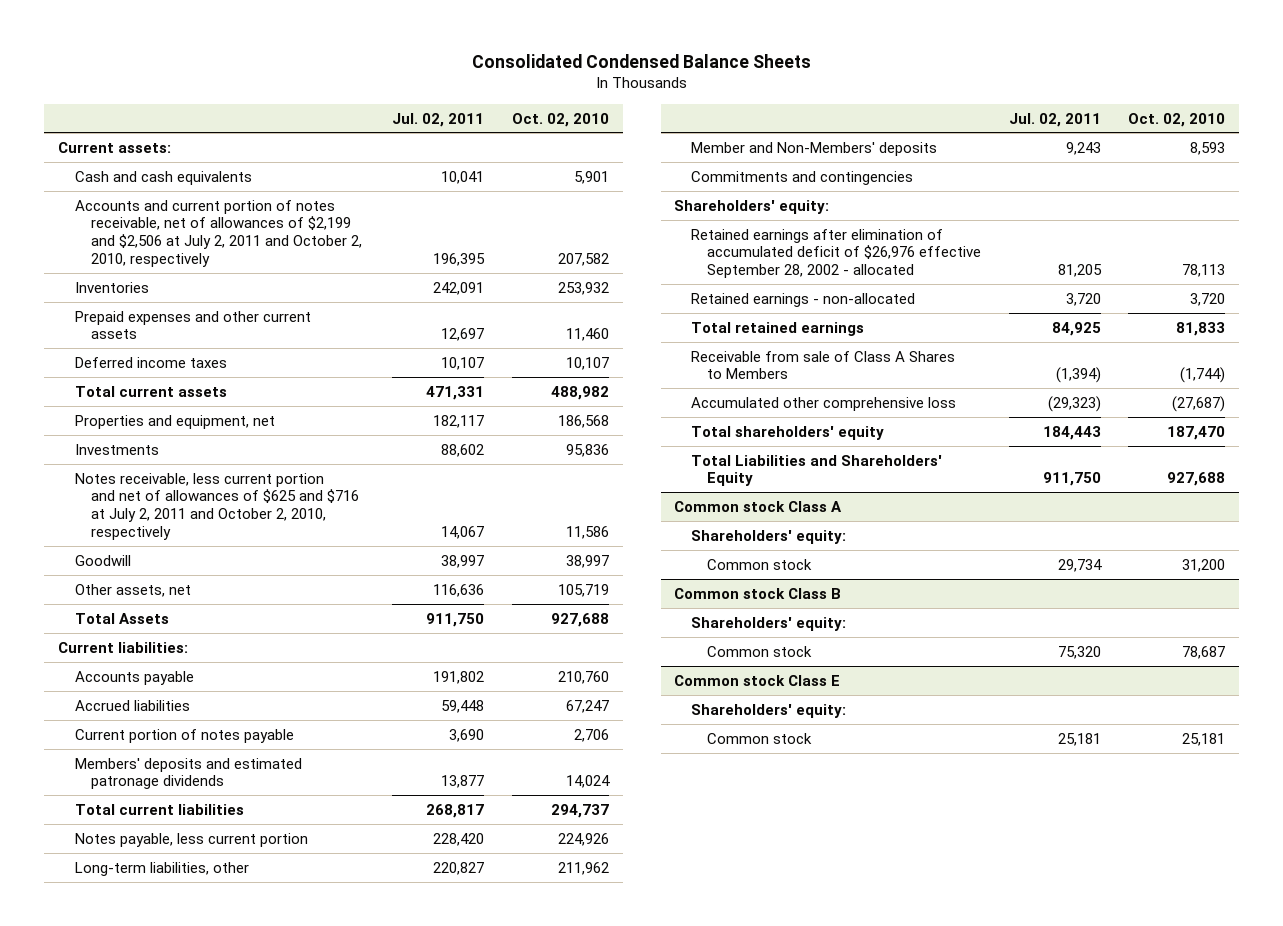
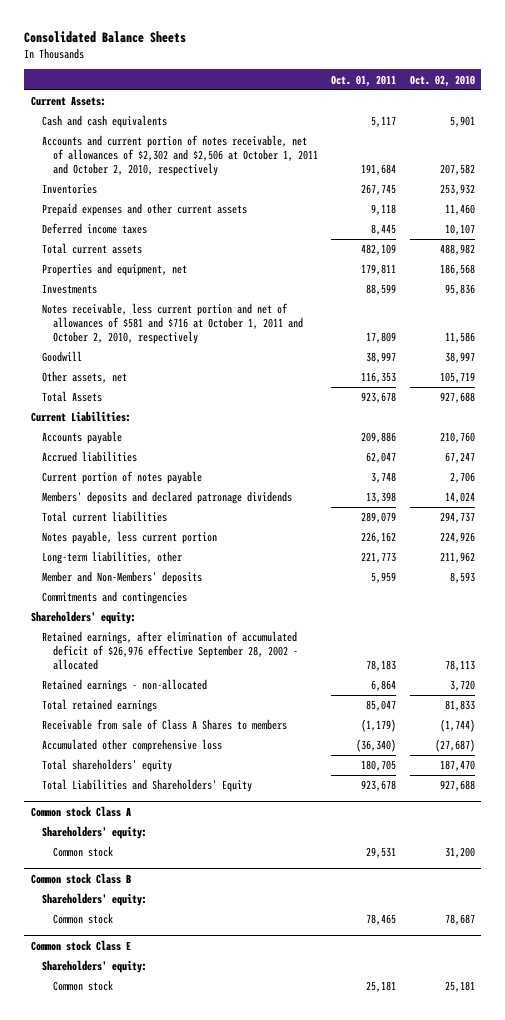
- Consolidated Condensed Balance Sheets
+ Consolidated Balance Sheets
- | Jul. 02, 2011 | Oct. 02, 2010
+ | Oct. 01, 2011 | Oct. 02, 2010
- Current assets:
+ Current Assets:
- Accounts and current portion of notes receivable, net of allowances of $2,199 and $2,506 at July 2, 2011 and October 2, 2010, respectively | 196,395 | 207,582
+ Accounts and current portion of notes receivable, net of allowances of $2,302 and $2,506 at October 1, 2011 and October 2, 2010, respectively | 191,684 | 207,582
- Notes receivable, less current portion and net of allowances of $625 and $716 at July 2, 2011 and October 2, 2010, respectively | 14,067 | 11,586
+ Notes receivable, less current portion and net of allowances of $581 and $716 at October 1, 2011 and October 2, 2010, respectively | 17,809 | 11,586
- Current liabilities:
+ Current Liabilities:
- Members' deposits and estimated patronage dividends | 13,877 | 14,024
+ Members' deposits and declared patronage dividends | 13,398 | 14,024
- Retained earnings after elimination of accumulated deficit of $26,976 effective September 28, 2002 - allocated | 81,205 | 78,113
+ Retained earnings, after elimination of accumulated deficit of $26,976 effective September 28, 2002 - allocated | 78,183 | 78,113
- Receivable from sale of Class A Shares to Members | (1,394) | (1,744)
+ Receivable from sale of Class A Shares to members | (1,179) | (1,744)

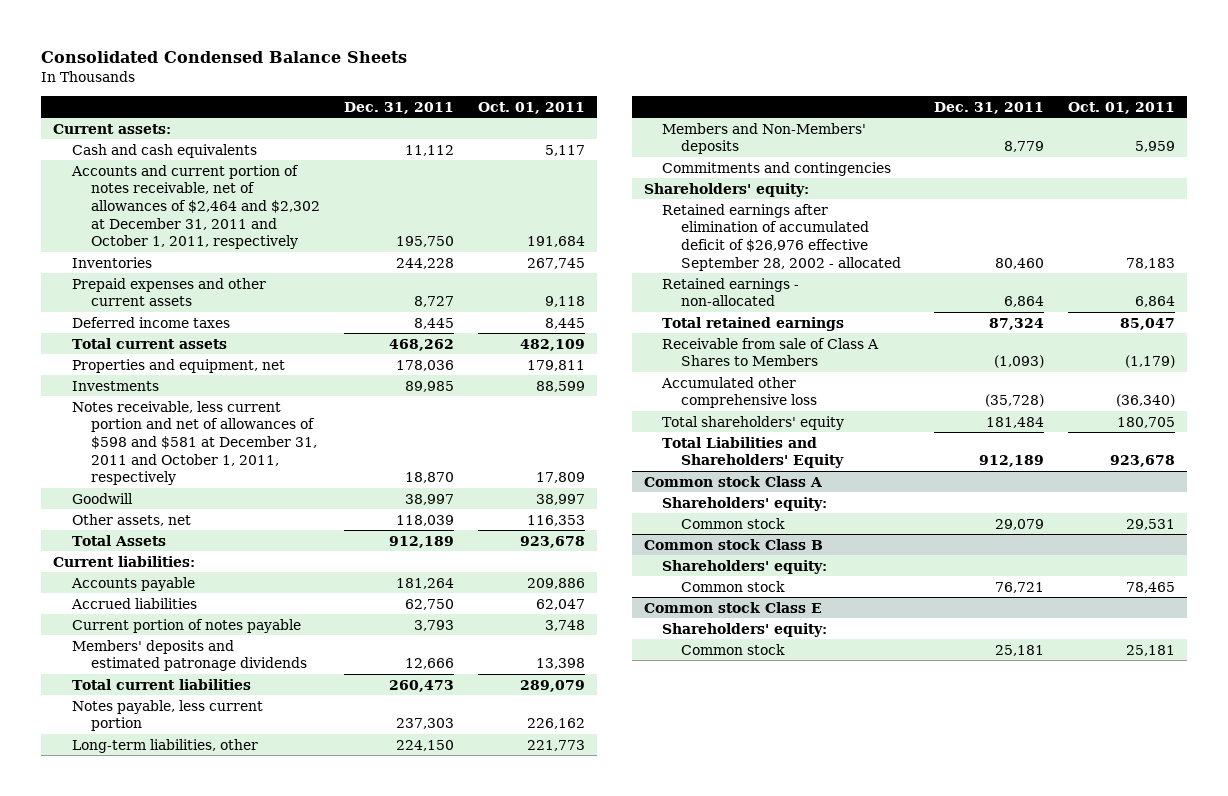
- Consolidated Balance Sheets
+ Consolidated Condensed Balance Sheets
- | Oct. 01, 2011 | Oct. 02, 2010
+ | Dec. 31, 2011 | Oct. 01, 2011
- Current Assets:
+ Current assets:
- Accounts and current portion of notes receivable, net of allowances of $2,302 and $2,506 at October 1, 2011 and October 2, 2010, respectively | 191,684 | 207,582
+ Accounts and current portion of notes receivable, net of allowances of $2,464 and $2,302 at December 31, 2011 and October 1, 2011, respectively | 195,750 | 191,684
- Notes receivable, less current portion and net of allowances of $581 and $716 at October 1, 2011 and October 2, 2010, respectively | 17,809 | 11,586
+ Notes receivable, less current portion and net of allowances of $598 and $581 at December 31, 2011 and October 1, 2011, respectively | 18,870 | 17,809
- Current Liabilities:
+ Current liabilities:
- Members' deposits and declared patronage dividends | 13,398 | 14,024
+ Members' deposits and estimated patronage dividends | 12,666 | 13,398
- Member and Non-Members' deposits | 5,959 | 8,593
+ Members and Non-Members' deposits | 8,779 | 5,959
- Retained earnings, after elimination of accumulated deficit of $26,976 effective September 28, 2002 - allocated | 78,183 | 78,113
+ Retained earnings after elimination of accumulated deficit of $26,976 effective September 28, 2002 - allocated | 80,460 | 78,183
- Receivable from sale of Class A Shares to members | (1,179) | (1,744)
+ Receivable from sale of Class A Shares to Members | (1,093) | (1,179)

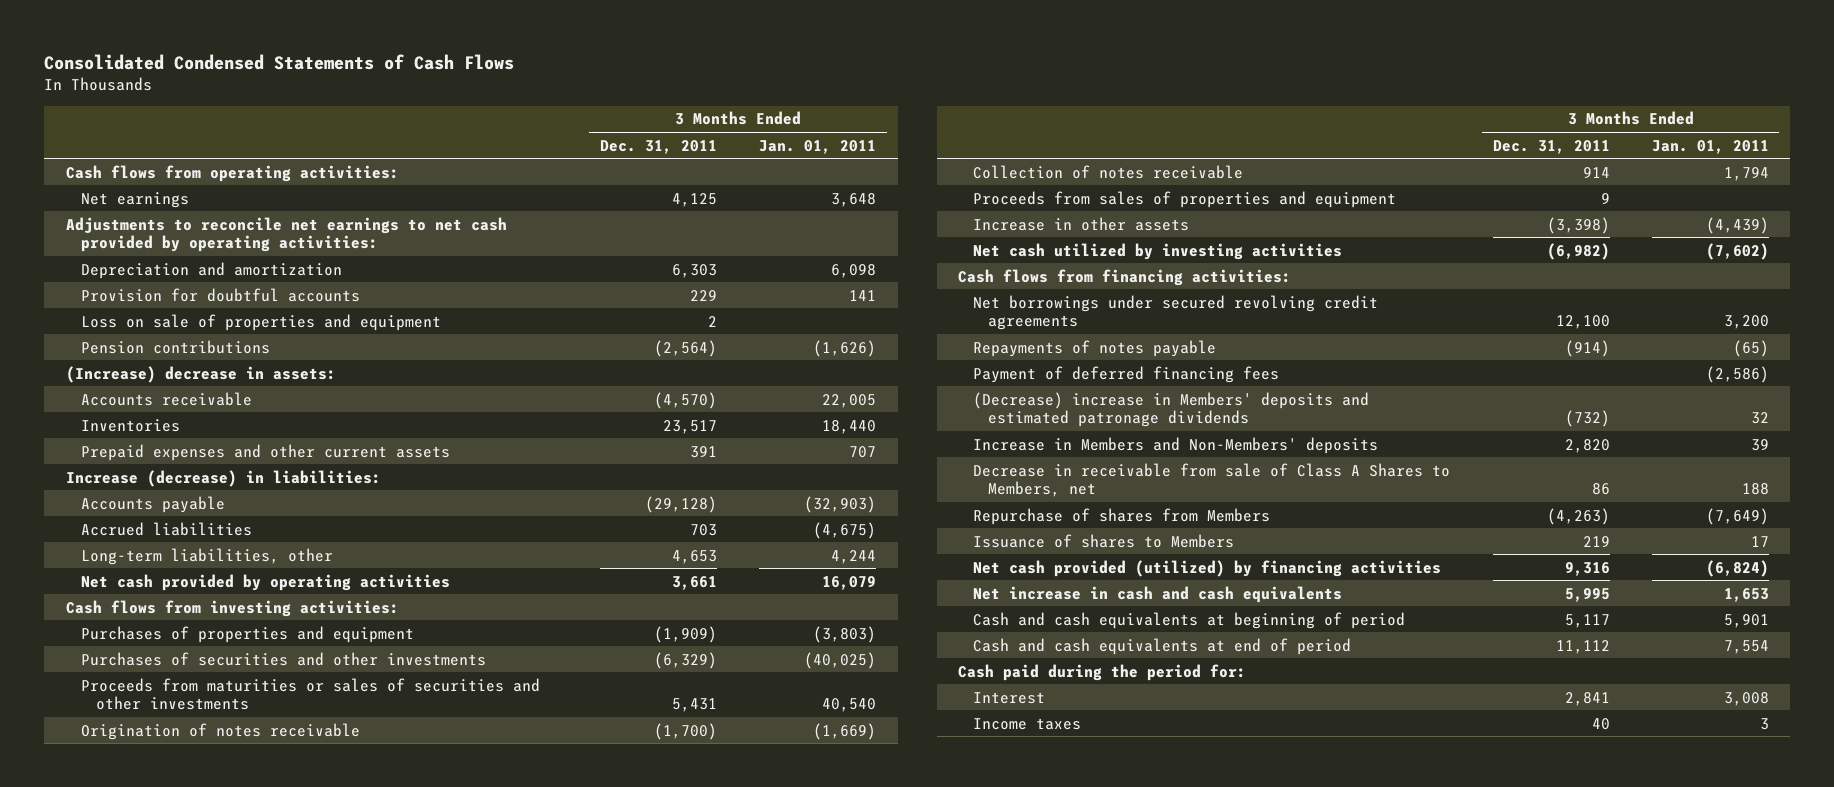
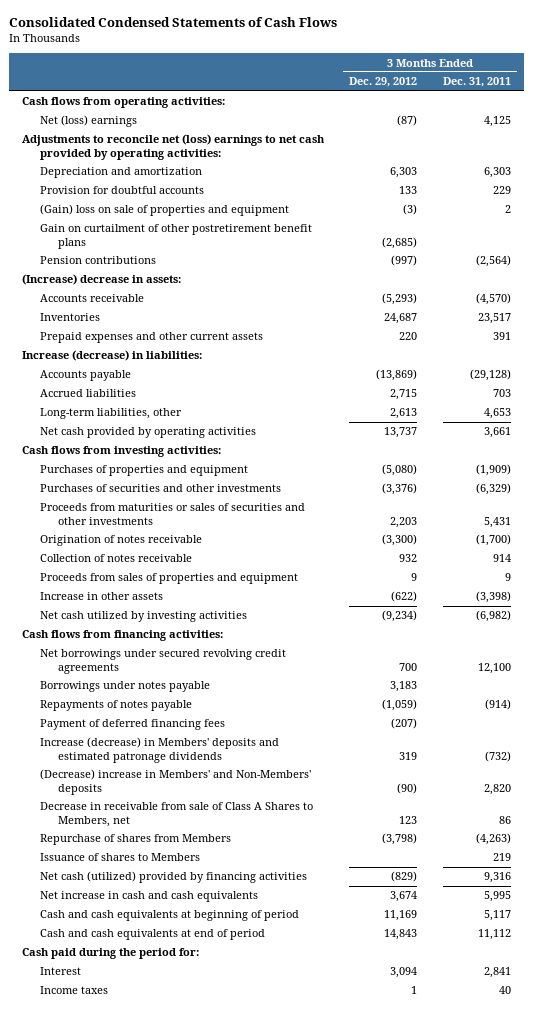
- | 3 Months Ended Dec. 31, 2011 | 3 Months Ended Jan. 01, 2011
+ | 3 Months Ended Dec. 29, 2012 | 3 Months Ended Dec. 31, 2011
- Net earnings | 4,125 | 3,648
- Adjustments to reconcile net earnings to net cash provided by operating activities:
+ Net (loss) earnings | (87) | 4,125
+ Adjustments to reconcile net (loss) earnings to net cash provided by operating activities:
- Loss on sale of properties and equipment | 2 |
+ (Gain) loss on sale of properties and equipment | (3) | 2
+ Gain on curtailment of other postretirement benefit plans | (2,685) |
+ Borrowings under notes payable | 3,183 |
- (Decrease) increase in Members' deposits and estimated patronage dividends | (732) | 32
- Increase in Members and Non-Members' deposits | 2,820 | 39
+ Increase (decrease) in Members' deposits and estimated patronage dividends | 319 | (732)
+ (Decrease) increase in Members' and Non-Members' deposits | (90) | 2,820
- Net cash provided (utilized) by financing activities | 9,316 | (6,824)
+ Net cash (utilized) provided by financing activities | (829) | 9,316

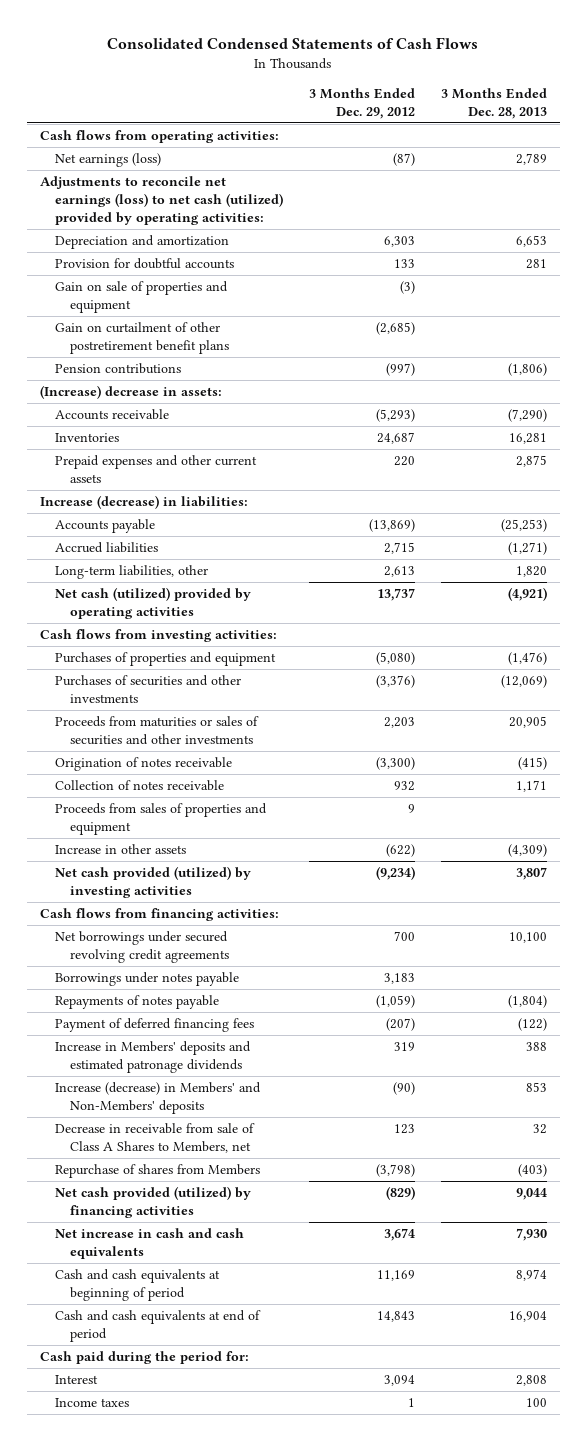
- | 3 Months Ended Dec. 29, 2012 | 3 Months Ended Dec. 31, 2011
+ | 3 Months Ended Dec. 29, 2012 | 3 Months Ended Dec. 28, 2013
- Net (loss) earnings | (87) | 4,125
- Adjustments to reconcile net (loss) earnings to net cash provided by operating activities:
+ Net earnings (loss) | (87) | 2,789
+ Adjustments to reconcile net earnings (loss) to net cash (utilized) provided by operating activities:
- (Gain) loss on sale of properties and equipment | (3) | 2
+ Gain on sale of properties and equipment | (3) |
- Net cash provided by operating activities | 13,737 | 3,661
+ Net cash (utilized) provided by operating activities | 13,737 | (4,921)
- Net cash utilized by investing activities | (9,234) | (6,982)
+ Net cash provided (utilized) by investing activities | (9,234) | 3,807
- Increase (decrease) in Members' deposits and estimated patronage dividends | 319 | (732)
- (Decrease) increase in Members' and Non-Members' deposits | (90) | 2,820
+ Increase in Members' deposits and estimated patronage dividends | 319 | 388
+ Increase (decrease) in Members' and Non-Members' deposits | (90) | 853
- Issuance of shares to Members | | 219
- Net cash (utilized) provided by financing activities | (829) | 9,316
+ Net cash provided (utilized) by financing activities | (829) | 9,044

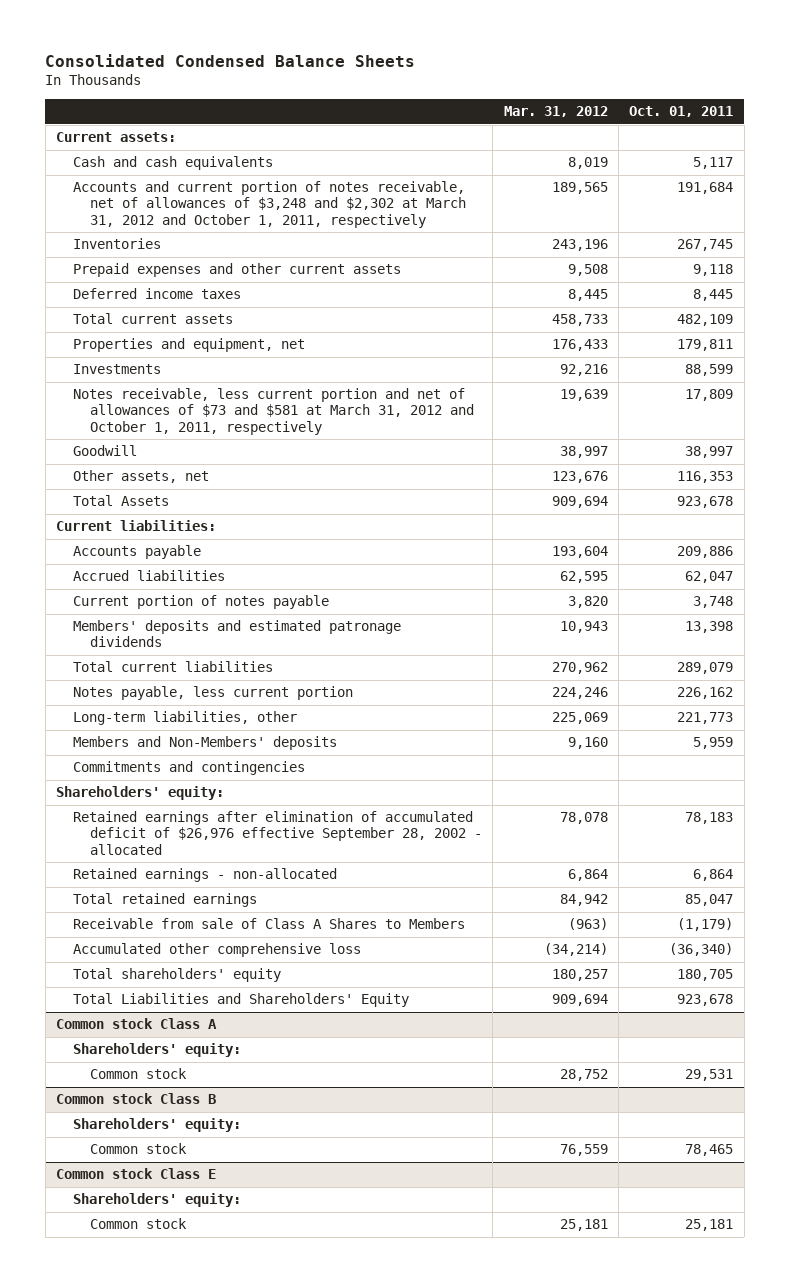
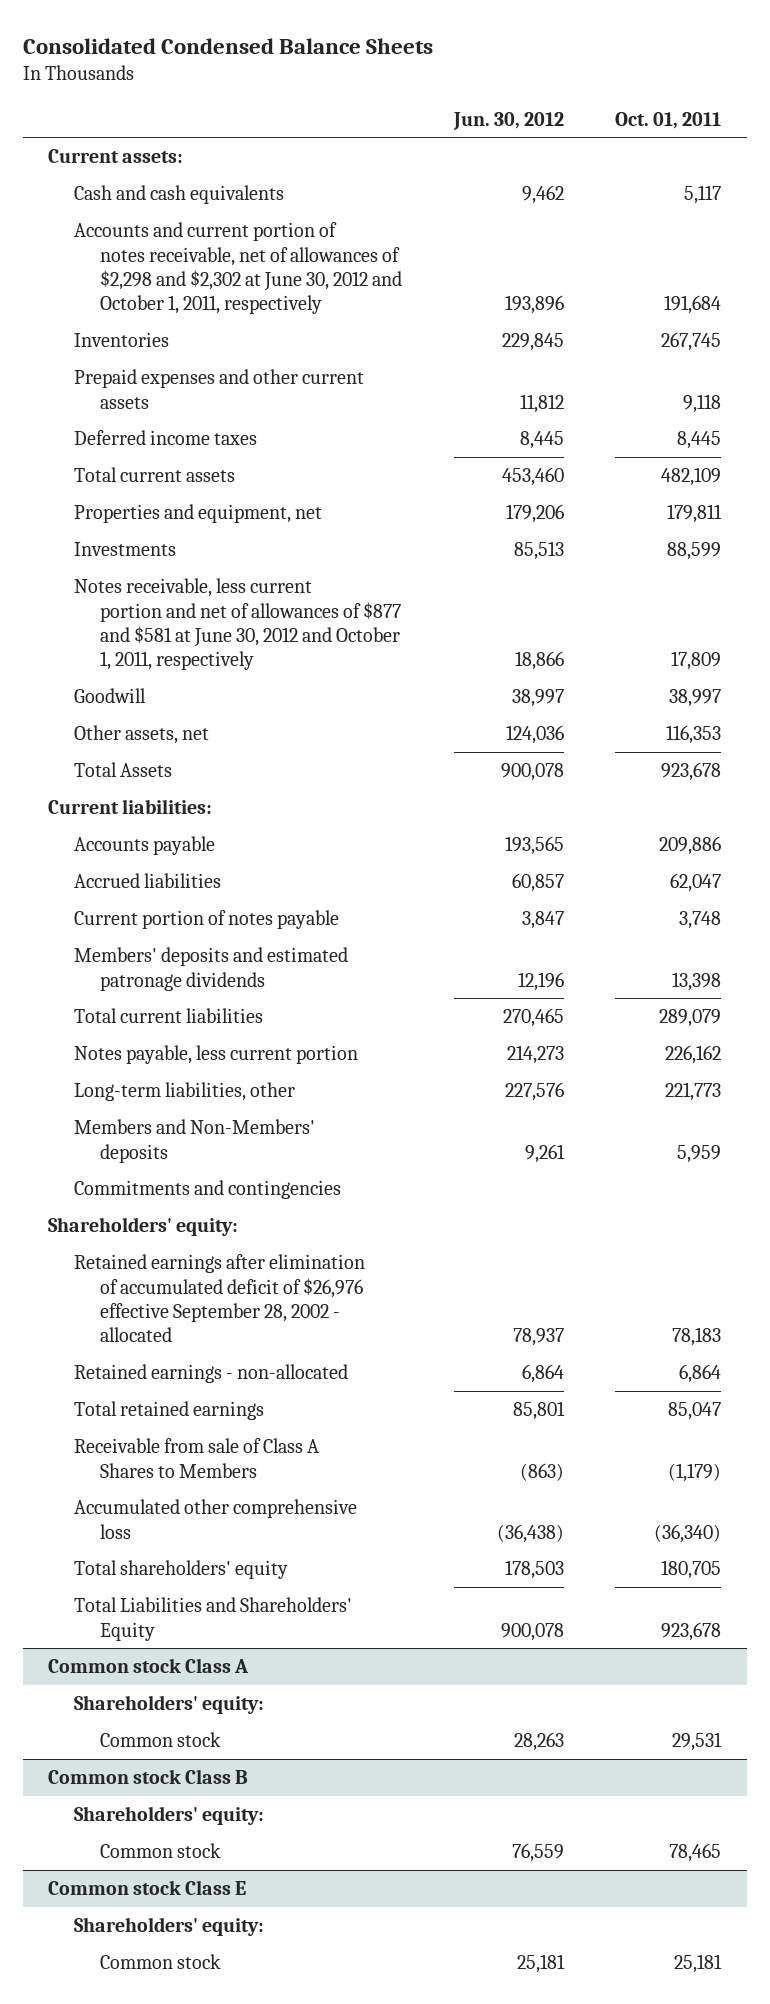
- | Mar. 31, 2012 | Oct. 01, 2011
+ | Jun. 30, 2012 | Oct. 01, 2011
- Accounts and current portion of notes receivable, net of allowances of $3,248 and $2,302 at March 31, 2012 and October 1, 2011, respectively | 189,565 | 191,684
+ Accounts and current portion of notes receivable, net of allowances of $2,298 and $2,302 at June 30, 2012 and October 1, 2011, respectively | 193,896 | 191,684
- Notes receivable, less current portion and net of allowances of $73 and $581 at March 31, 2012 and October 1, 2011, respectively | 19,639 | 17,809
+ Notes receivable, less current portion and net of allowances of $877 and $581 at June 30, 2012 and October 1, 2011, respectively | 18,866 | 17,809

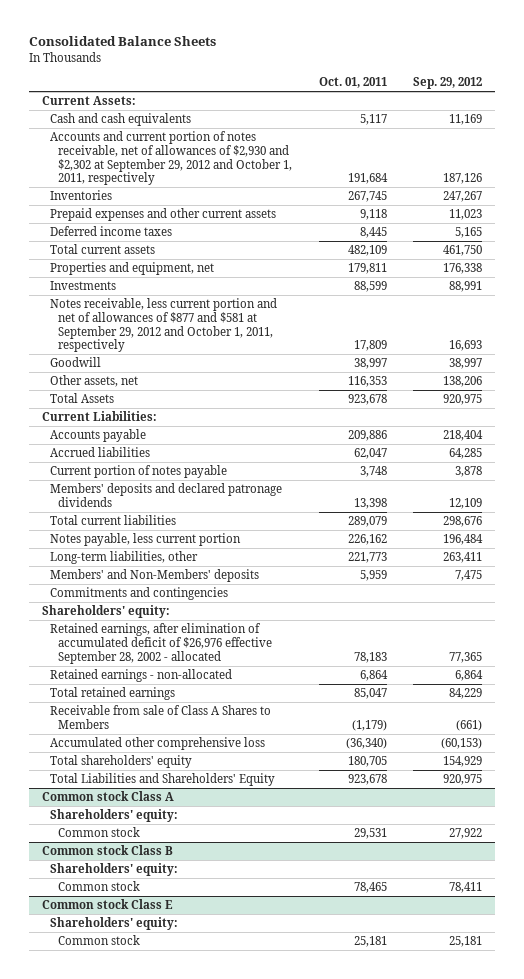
- Consolidated Condensed Balance Sheets
+ Consolidated Balance Sheets
- | Jun. 30, 2012 | Oct. 01, 2011
+ | Oct. 01, 2011 | Sep. 29, 2012
- Current assets:
+ Current Assets:
- Accounts and current portion of notes receivable, net of allowances of $2,298 and $2,302 at June 30, 2012 and October 1, 2011, respectively | 193,896 | 191,684
+ Accounts and current portion of notes receivable, net of allowances of $2,930 and $2,302 at September 29, 2012 and October 1, 2011, respectively | 191,684 | 187,126
- Notes receivable, less current portion and net of allowances of $877 and $581 at June 30, 2012 and October 1, 2011, respectively | 18,866 | 17,809
+ Notes receivable, less current portion and net of allowances of $877 and $581 at September 29, 2012 and October 1, 2011, respectively | 17,809 | 16,693
- Current liabilities:
+ Current Liabilities:
- Members' deposits and estimated patronage dividends | 12,196 | 13,398
+ Members' deposits and declared patronage dividends | 13,398 | 12,109
- Members and Non-Members' deposits | 9,261 | 5,959
+ Members' and Non-Members' deposits | 5,959 | 7,475
- Retained earnings after elimination of accumulated deficit of $26,976 effective September 28, 2002 - allocated | 78,937 | 78,183
+ Retained earnings, after elimination of accumulated deficit of $26,976 effective September 28, 2002 - allocated | 78,183 | 77,365

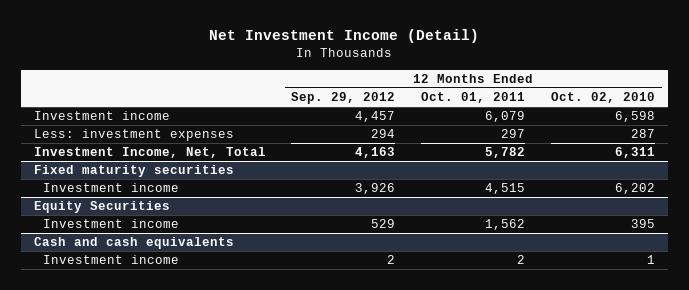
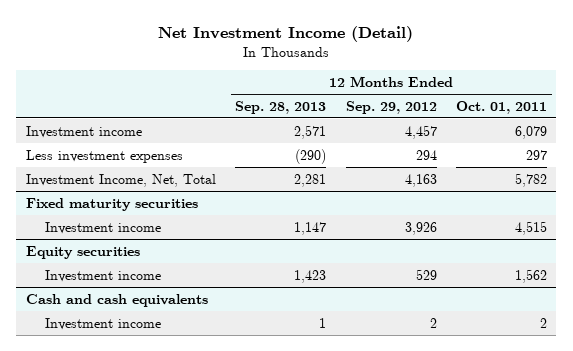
- | 12 Months Ended Sep. 29, 2012 | 12 Months Ended Oct. 01, 2011 | 12 Months Ended Oct. 02, 2010
+ | 12 Months Ended Sep. 28, 2013 | 12 Months Ended Sep. 29, 2012 | 12 Months Ended Oct. 01, 2011
- Less: investment expenses | 294 | 297 | 287
+ Less investment expenses | (290) | 294 | 297
- Equity Securities
+ Equity securities

